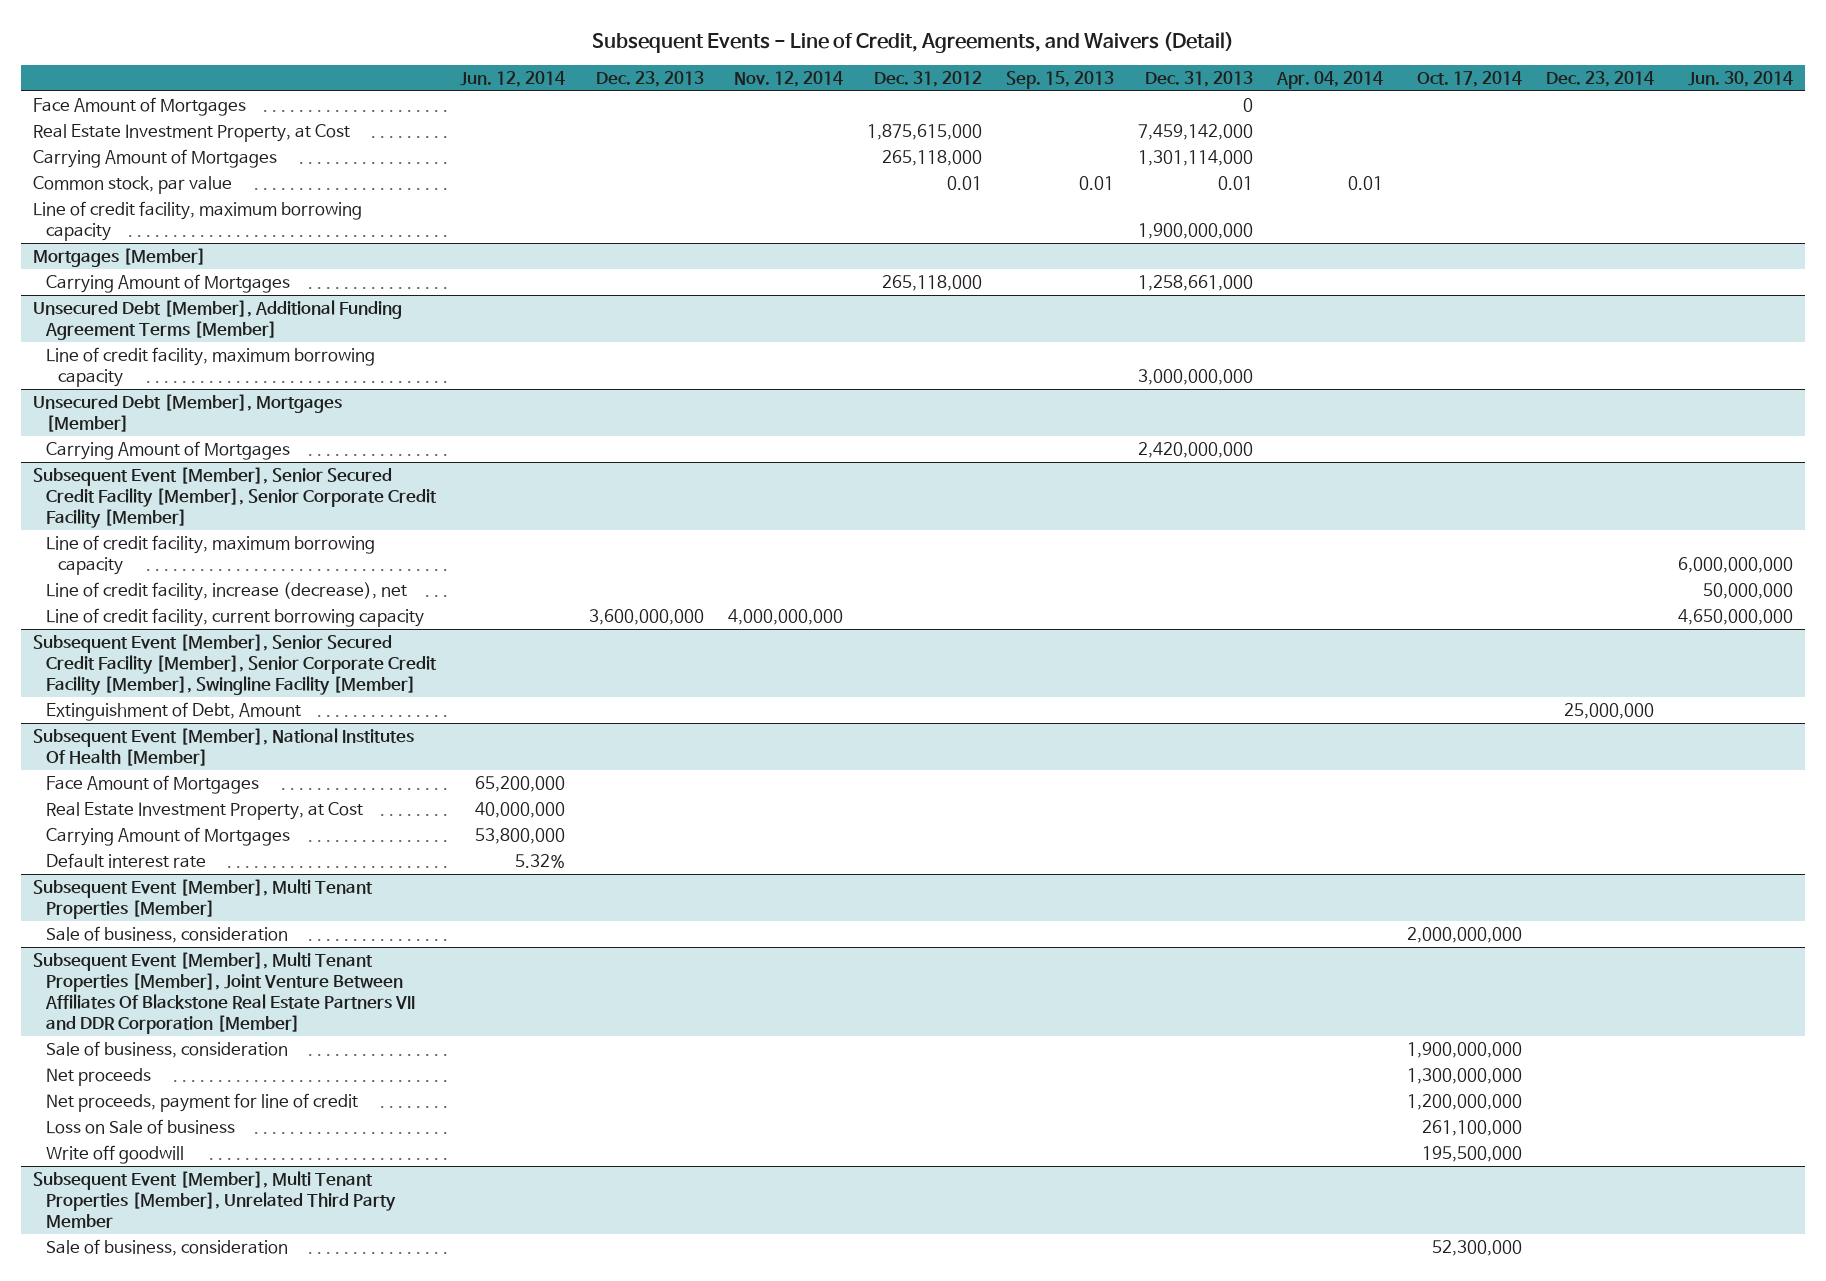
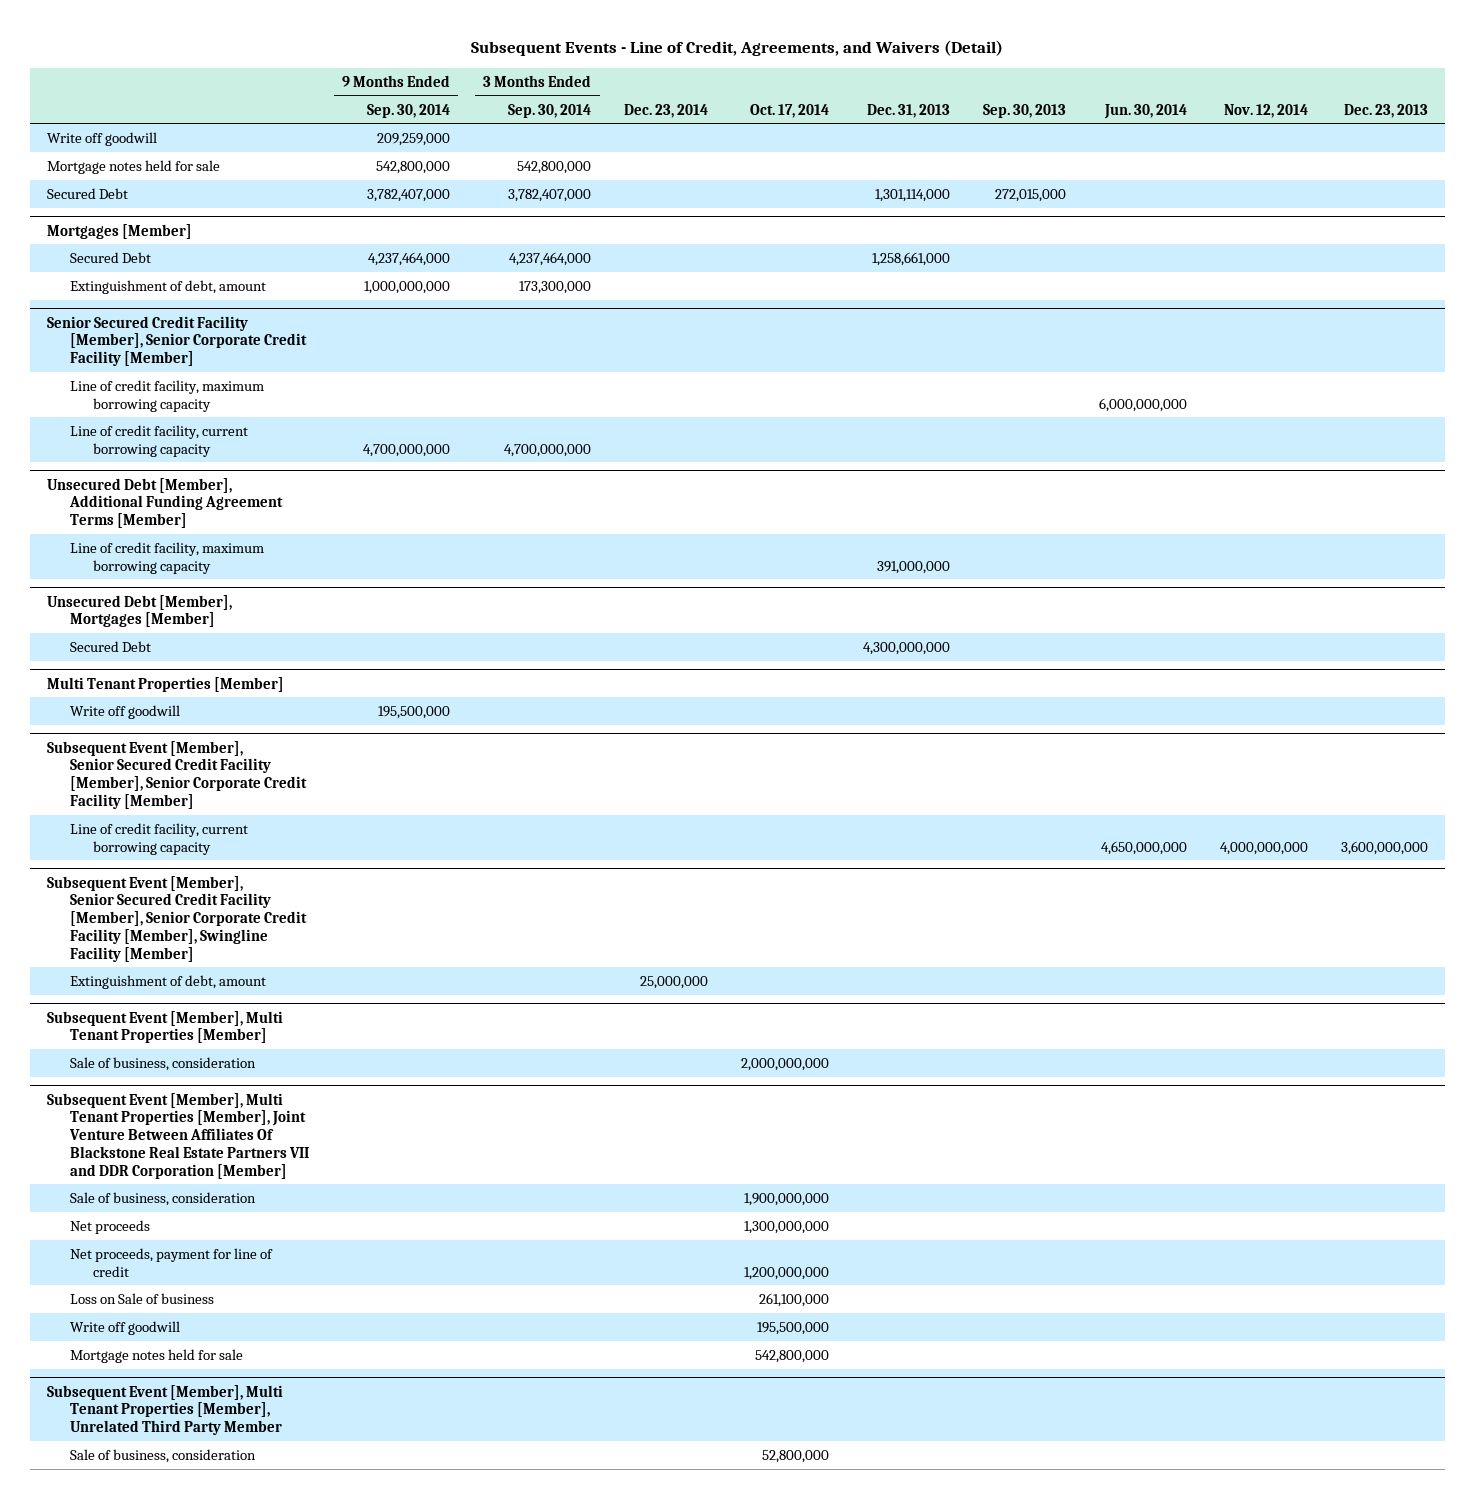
- | Jun. 12, 2014 | Dec. 23, 2013 | Nov. 12, 2014 | Dec. 31, 2012 | Sep. 15, 2013 | Dec. 31, 2013 | Apr. 04, 2014 | Oct. 17, 2014 | Dec. 23, 2014 | Jun. 30, 2014
+ | 9 Months Ended Sep. 30, 2014 | 3 Months Ended Sep. 30, 2014 | Dec. 23, 2014 | Oct. 17, 2014 | Dec. 31, 2013 | Sep. 30, 2013 | Jun. 30, 2014 | Nov. 12, 2014 | Dec. 23, 2013
- Face Amount of Mortgages | | | | | | 0 | | | |
- Real Estate Investment Property, at Cost | | | | 1,875,615,000 | | 7,459,142,000 | | | |
- Carrying Amount of Mortgages | | | | 265,118,000 | | 1,301,114,000 | | | |
- Common stock, par value | | | | 0.01 | 0.01 | 0.01 | 0.01 | | |
- Line of credit facility, maximum borrowing capacity | | | | | | 1,900,000,000 | | | |
+ Write off goodwill | 209,259,000 | | | | | | | |
+ Mortgage notes held for sale | 542,800,000 | 542,800,000 | | | | | | |
+ Secured Debt | 3,782,407,000 | 3,782,407,000 | | | 1,301,114,000 | 272,015,000 | | |
@ Mortgages [Member]
- Carrying Amount of Mortgages | | | | 265,118,000 | | 1,258,661,000 | | | |
+ Secured Debt | 4,237,464,000 | 4,237,464,000 | | | 1,258,661,000 | | | |
+ Extinguishment of debt, amount | 1,000,000,000 | 173,300,000 | | | | | | |
+ Senior Secured Credit Facility [Member], Senior Corporate Credit Facility [Member]
+ Line of credit facility, maximum borrowing capacity | | | | | | | 6,000,000,000 | |
+ Line of credit facility, current borrowing capacity | 4,700,000,000 | 4,700,000,000 | | | | | | |
@ Unsecured Debt [Member], Additional Funding Agreement Terms [Member]
- Line of credit facility, maximum borrowing capacity | | | | | | 3,000,000,000 | | | |
+ Line of credit facility, maximum borrowing capacity | | | | | 391,000,000 | | | |
@ Unsecured Debt [Member], Mortgages [Member]
- Carrying Amount of Mortgages | | | | | | 2,420,000,000 | | | |
+ Secured Debt | | | | | 4,300,000,000 | | | |
+ Multi Tenant Properties [Member]
+ Write off goodwill | 195,500,000 | | | | | | | |
@ Subsequent Event [Member], Senior Secured Credit Facility [Member], Senior Corporate Credit Facility [Member]
- Line of credit facility, maximum borrowing capacity | | | | | | | | | | 6,000,000,000
- Line of credit facility, increase (decrease), net | | | | | | | | | | 50,000,000
@ Subsequent Event [Member], Senior Secured Credit Facility [Member], Senior Corporate Credit Facility [Member], Swingline Facility [Member]
- Extinguishment of Debt, Amount | | | | | | | | | 25,000,000 |
- Subsequent Event [Member], National Institutes Of Health [Member]
- Face Amount of Mortgages | 65,200,000 | | | | | | | | |
- Real Estate Investment Property, at Cost | 40,000,000 | | | | | | | | |
- Carrying Amount of Mortgages | 53,800,000 | | | | | | | | |
- Default interest rate | 5.32% | | | | | | | | |
@ Subsequent Event [Member], Senior Secured Credit Facility [Member], Senior Corporate Credit Facility [Member], Swingline Facility [Member]
+ Extinguishment of debt, amount | | | 25,000,000 | | | | | |
@ Subsequent Event [Member], Multi Tenant Properties [Member], Joint Venture Between Affiliates Of Blackstone Real Estate Partners VII and DDR Corporation [Member]
+ Mortgage notes held for sale | | | | 542,800,000 | | | | |
@ Subsequent Event [Member], Multi Tenant Properties [Member], Unrelated Third Party Member
- Sale of business, consideration | | | | | | | | 52,300,000 | |
+ Sale of business, consideration | | | | 52,800,000 | | | | |

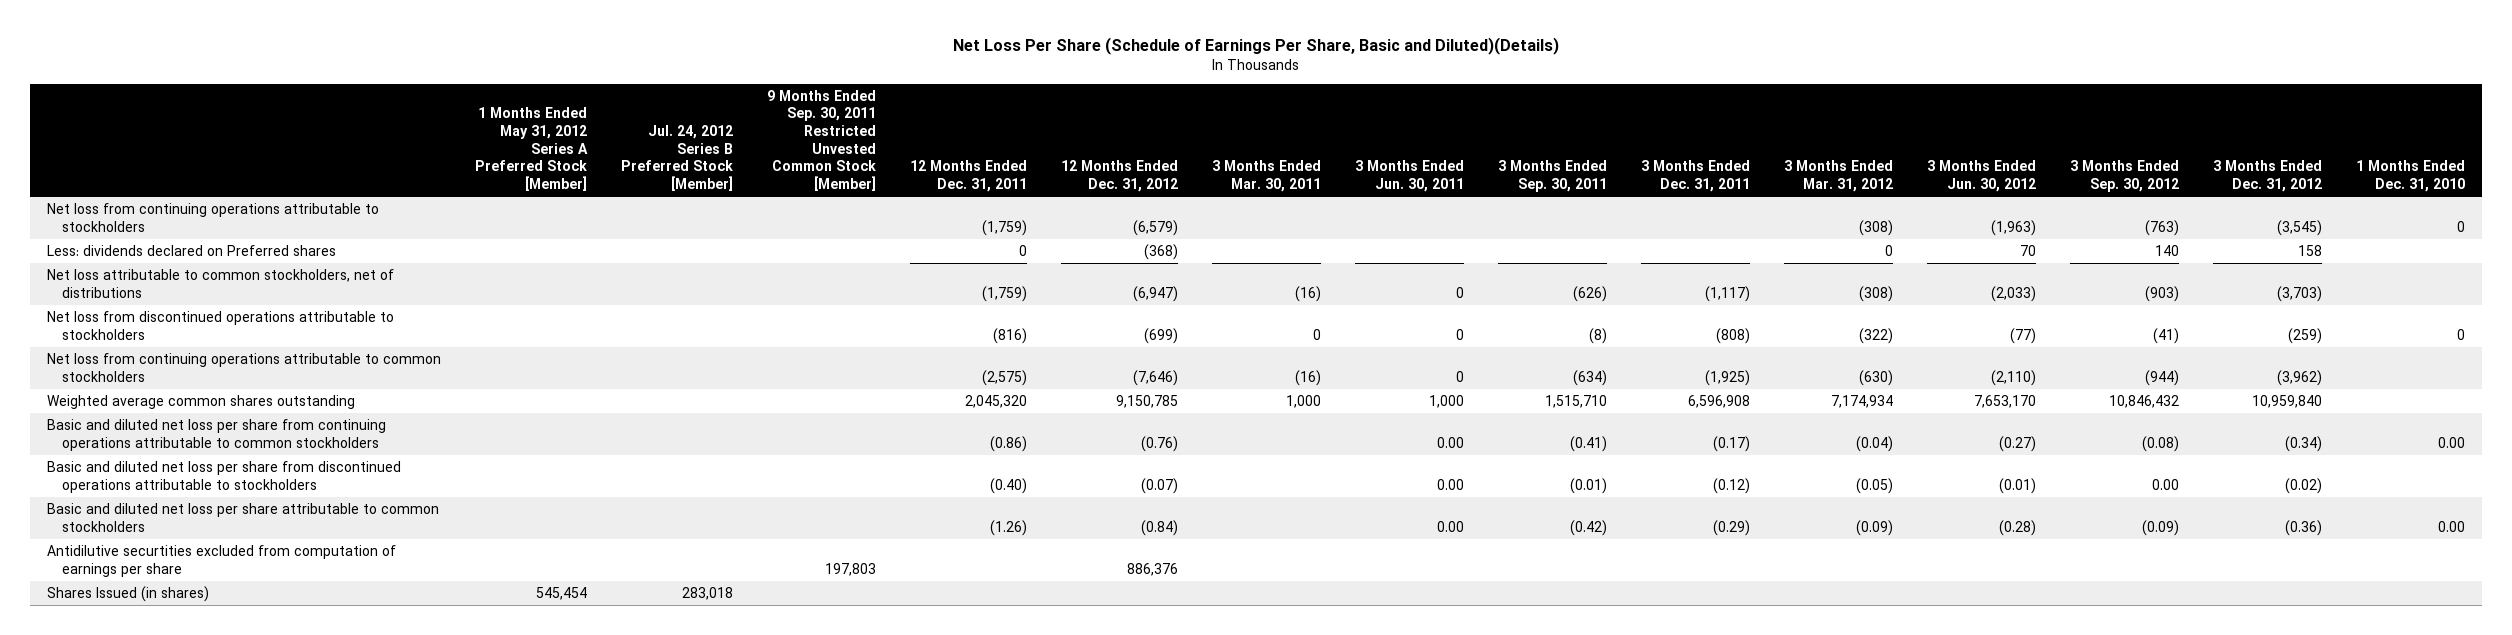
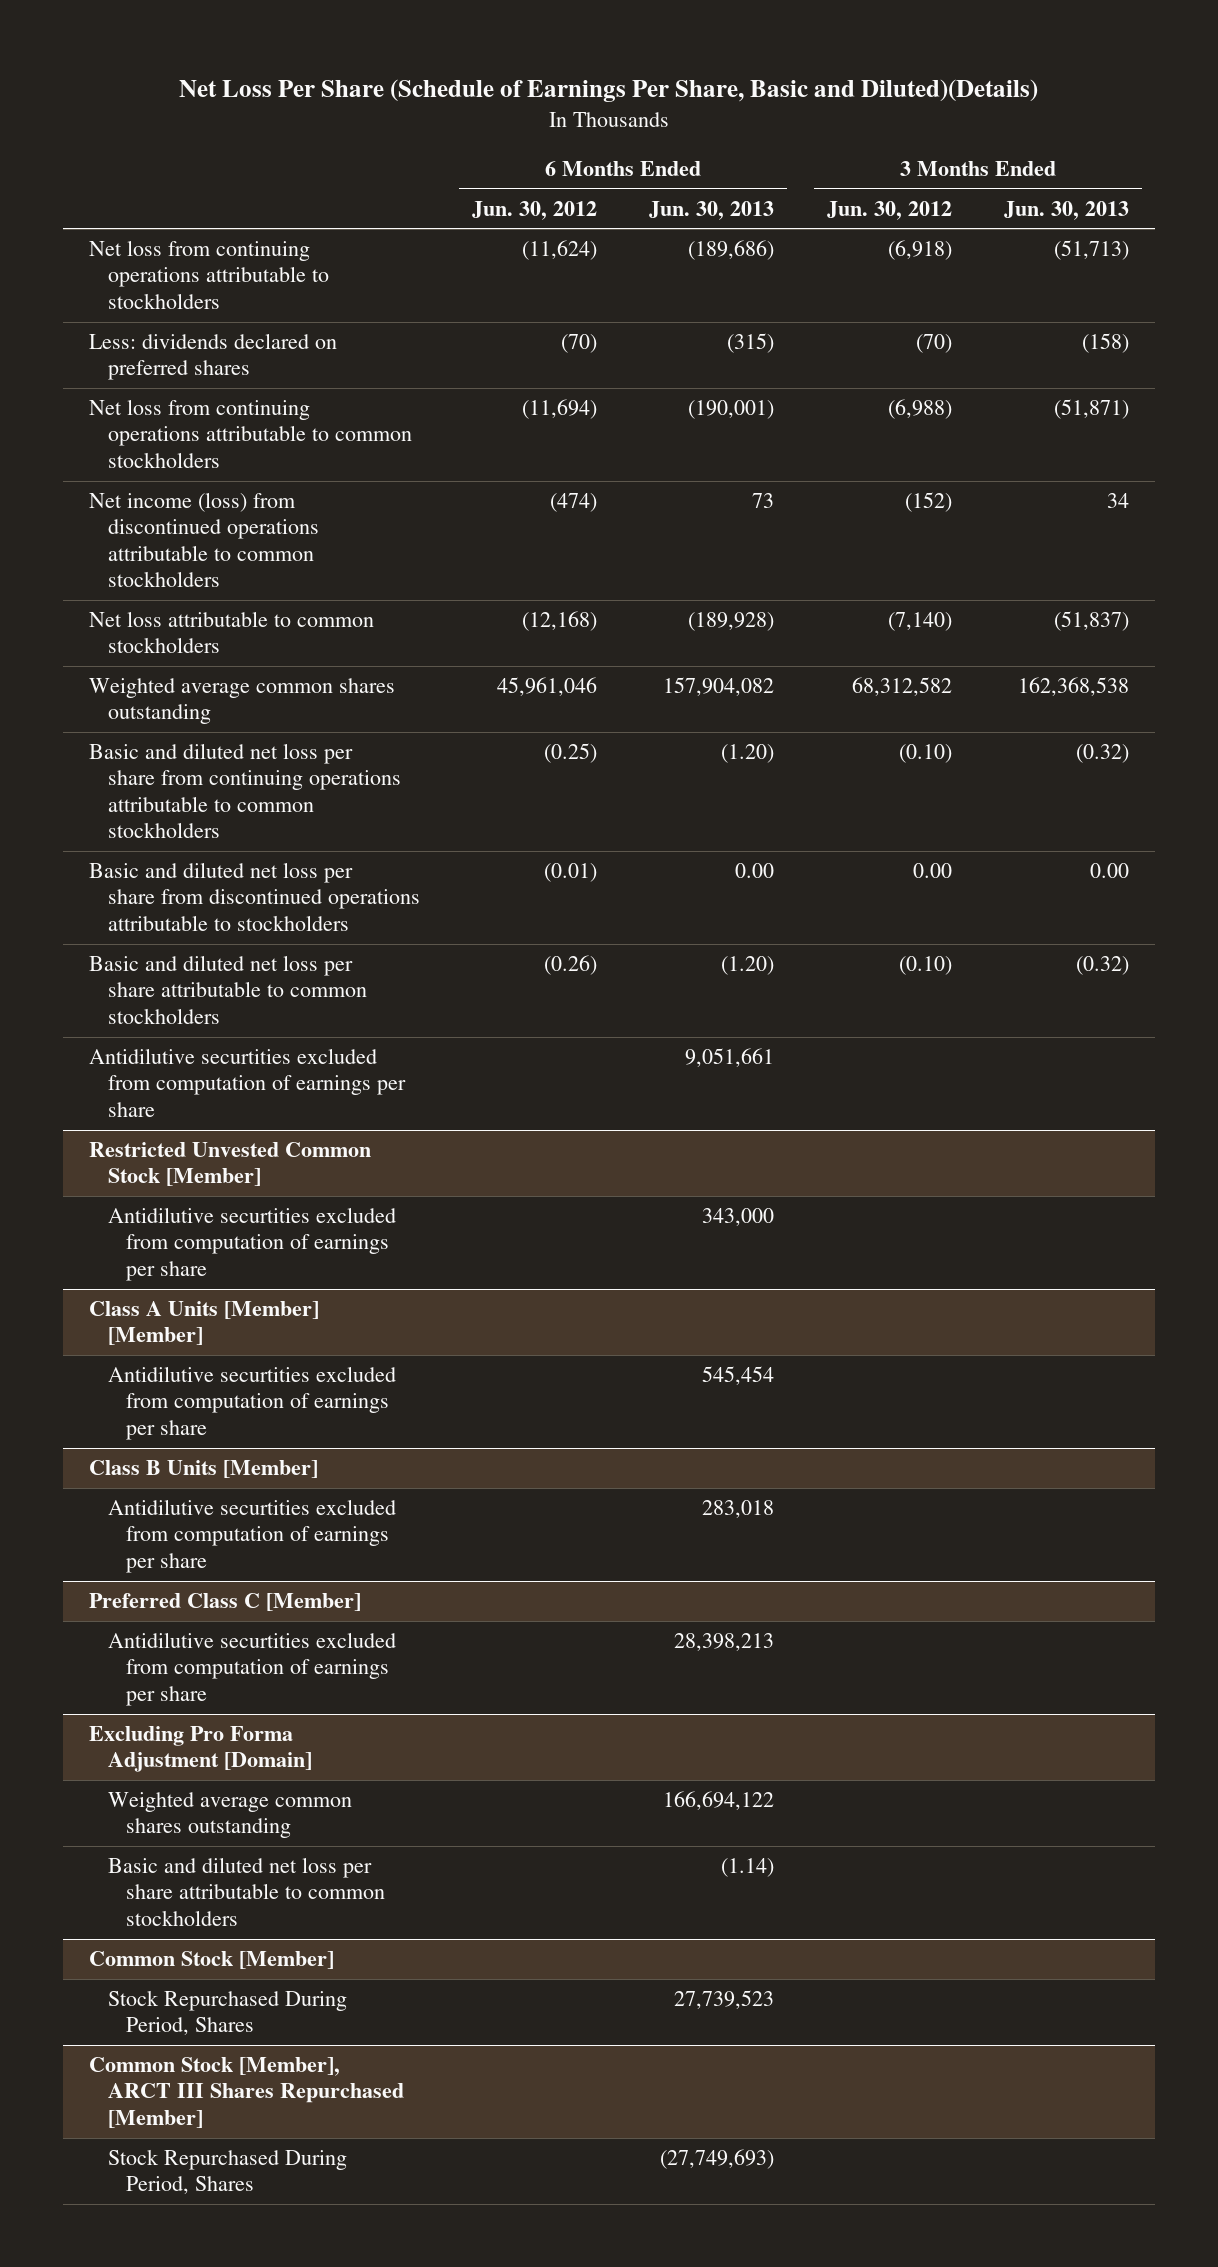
- | 1 Months Ended May 31, 2012 Series A Preferred Stock [Member] | Jul. 24, 2012 Series B Preferred Stock [Member] | 9 Months Ended Sep. 30, 2011 Restricted Unvested Common Stock [Member] | 12 Months Ended Dec. 31, 2011 | 12 Months Ended Dec. 31, 2012 | 3 Months Ended Mar. 30, 2011 | 3 Months Ended Jun. 30, 2011 | 3 Months Ended Sep. 30, 2011 | 3 Months Ended Dec. 31, 2011 | 3 Months Ended Mar. 31, 2012 | 3 Months Ended Jun. 30, 2012 | 3 Months Ended Sep. 30, 2012 | 3 Months Ended Dec. 31, 2012 | 1 Months Ended Dec. 31, 2010
+ | 6 Months Ended Jun. 30, 2012 | 6 Months Ended Jun. 30, 2013 | 3 Months Ended Jun. 30, 2012 | 3 Months Ended Jun. 30, 2013
- Net loss from continuing operations attributable to stockholders | | | | (1,759) | (6,579) | | | | | (308) | (1,963) | (763) | (3,545) | 0
- Less: dividends declared on Preferred shares | | | | 0 | (368) | | | | | 0 | 70 | 140 | 158 |
- Net loss attributable to common stockholders, net of distributions | | | | (1,759) | (6,947) | (16) | 0 | (626) | (1,117) | (308) | (2,033) | (903) | (3,703) |
- Net loss from discontinued operations attributable to stockholders | | | | (816) | (699) | 0 | 0 | (8) | (808) | (322) | (77) | (41) | (259) | 0
- Net loss from continuing operations attributable to common stockholders | | | | (2,575) | (7,646) | (16) | 0 | (634) | (1,925) | (630) | (2,110) | (944) | (3,962) |
- Weighted average common shares outstanding | | | | 2,045,320 | 9,150,785 | 1,000 | 1,000 | 1,515,710 | 6,596,908 | 7,174,934 | 7,653,170 | 10,846,432 | 10,959,840 |
- Basic and diluted net loss per share from continuing operations attributable to common stockholders | | | | (0.86) | (0.76) | | 0.00 | (0.41) | (0.17) | (0.04) | (0.27) | (0.08) | (0.34) | 0.00
- Basic and diluted net loss per share from discontinued operations attributable to stockholders | | | | (0.40) | (0.07) | | 0.00 | (0.01) | (0.12) | (0.05) | (0.01) | 0.00 | (0.02) |
- Basic and diluted net loss per share attributable to common stockholders | | | | (1.26) | (0.84) | | 0.00 | (0.42) | (0.29) | (0.09) | (0.28) | (0.09) | (0.36) | 0.00
+ Net loss from continuing operations attributable to stockholders | (11,624) | (189,686) | (6,918) | (51,713)
+ Less: dividends declared on preferred shares | (70) | (315) | (70) | (158)
+ Net loss from continuing operations attributable to common stockholders | (11,694) | (190,001) | (6,988) | (51,871)
+ Net income (loss) from discontinued operations attributable to common stockholders | (474) | 73 | (152) | 34
+ Net loss attributable to common stockholders | (12,168) | (189,928) | (7,140) | (51,837)
+ Weighted average common shares outstanding | 45,961,046 | 157,904,082 | 68,312,582 | 162,368,538
+ Basic and diluted net loss per share from continuing operations attributable to common stockholders | (0.25) | (1.20) | (0.10) | (0.32)
+ Basic and diluted net loss per share from discontinued operations attributable to stockholders | (0.01) | 0.00 | 0.00 | 0.00
+ Basic and diluted net loss per share attributable to common stockholders | (0.26) | (1.20) | (0.10) | (0.32)
- Shares Issued (in shares) | 545,454 | 283,018 | | | | | | | | | | | |
+ Restricted Unvested Common Stock [Member]
+ Antidilutive securtities excluded from computation of earnings per share | | 343,000 | |
+ Class A Units [Member] [Member]
+ Antidilutive securtities excluded from computation of earnings per share | | 545,454 | |
+ Class B Units [Member]
+ Antidilutive securtities excluded from computation of earnings per share | | 283,018 | |
+ Preferred Class C [Member]
+ Antidilutive securtities excluded from computation of earnings per share | | 28,398,213 | |
+ Excluding Pro Forma Adjustment [Domain]
+ Weighted average common shares outstanding | | 166,694,122 | |
+ Basic and diluted net loss per share attributable to common stockholders | | (1.14) | |
+ Common Stock [Member]
+ Stock Repurchased During Period, Shares | | 27,739,523 | |
+ Common Stock [Member], ARCT III Shares Repurchased [Member]
+ Stock Repurchased During Period, Shares | | (27,749,693) | |

